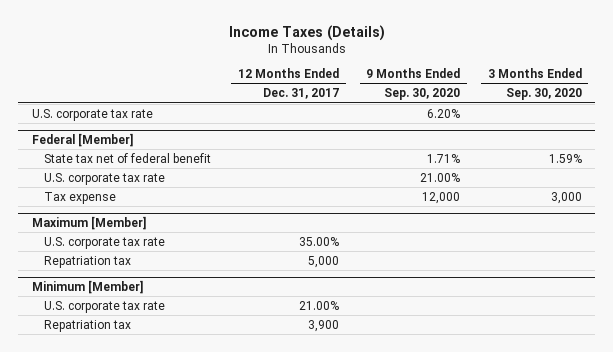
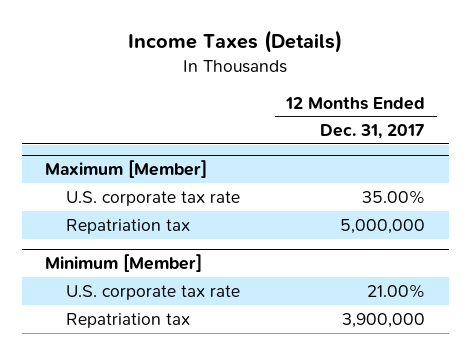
- | 12 Months Ended Dec. 31, 2017 | 9 Months Ended Sep. 30, 2020 | 3 Months Ended Sep. 30, 2020
+ | 12 Months Ended Dec. 31, 2017
- U.S. corporate tax rate | | 6.20% |
- Federal [Member]
- State tax net of federal benefit | | 1.71% | 1.59%
- U.S. corporate tax rate | | 21.00% |
- Tax expense | | 12,000 | 3,000
@ Maximum [Member]
- Repatriation tax | 5,000 | |
+ Repatriation tax | 5,000,000
@ Minimum [Member]
- Repatriation tax | 3,900 | |
+ Repatriation tax | 3,900,000

